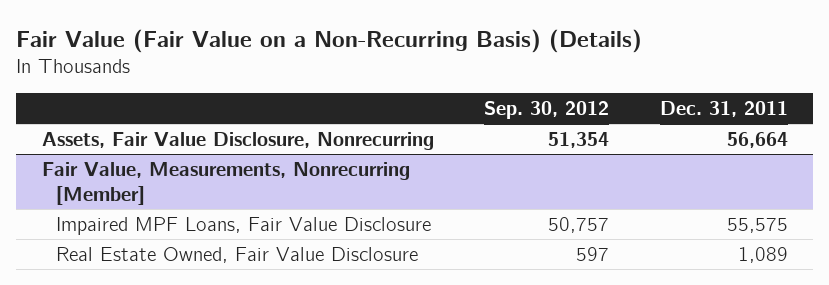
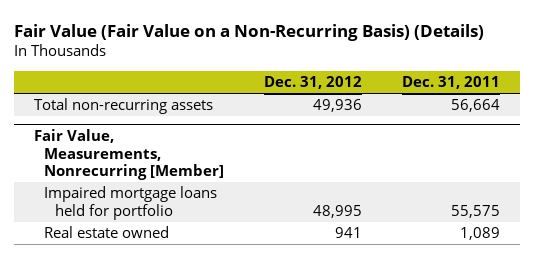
- | Sep. 30, 2012 | Dec. 31, 2011
+ | Dec. 31, 2012 | Dec. 31, 2011
- Assets, Fair Value Disclosure, Nonrecurring | 51,354 | 56,664
+ Total non-recurring assets | 49,936 | 56,664
@ Fair Value, Measurements, Nonrecurring [Member]
- Impaired MPF Loans, Fair Value Disclosure | 50,757 | 55,575
- Real Estate Owned, Fair Value Disclosure | 597 | 1,089
+ Impaired mortgage loans held for portfolio | 48,995 | 55,575
+ Real estate owned | 941 | 1,089

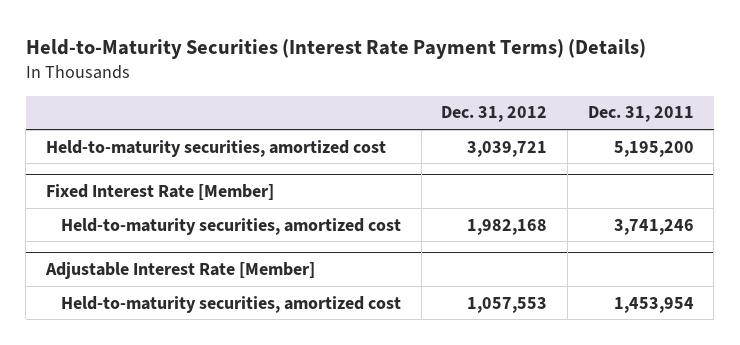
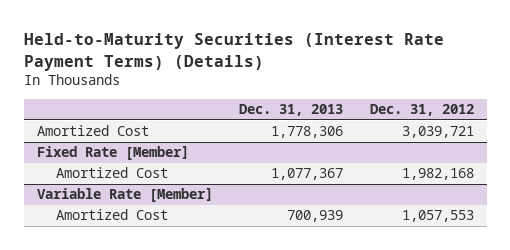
- | Dec. 31, 2012 | Dec. 31, 2011
+ | Dec. 31, 2013 | Dec. 31, 2012
- Held-to-maturity securities, amortized cost | 3,039,721 | 5,195,200
- Fixed Interest Rate [Member]
- Held-to-maturity securities, amortized cost | 1,982,168 | 3,741,246
- Adjustable Interest Rate [Member]
- Held-to-maturity securities, amortized cost | 1,057,553 | 1,453,954
+ Amortized Cost | 1,778,306 | 3,039,721
+ Fixed Rate [Member]
+ Amortized Cost | 1,077,367 | 1,982,168
+ Variable Rate [Member]
+ Amortized Cost | 700,939 | 1,057,553

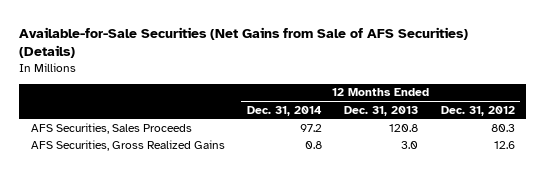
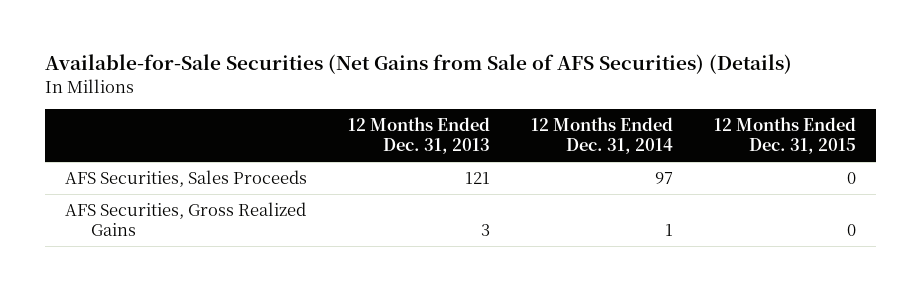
- | 12 Months Ended Dec. 31, 2014 | 12 Months Ended Dec. 31, 2013 | 12 Months Ended Dec. 31, 2012
+ | 12 Months Ended Dec. 31, 2013 | 12 Months Ended Dec. 31, 2014 | 12 Months Ended Dec. 31, 2015
- AFS Securities, Sales Proceeds | 97.2 | 120.8 | 80.3
- AFS Securities, Gross Realized Gains | 0.8 | 3.0 | 12.6
+ AFS Securities, Sales Proceeds | 121 | 97 | 0
+ AFS Securities, Gross Realized Gains | 3 | 1 | 0

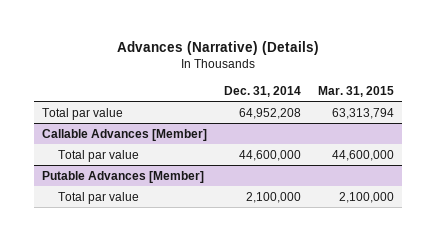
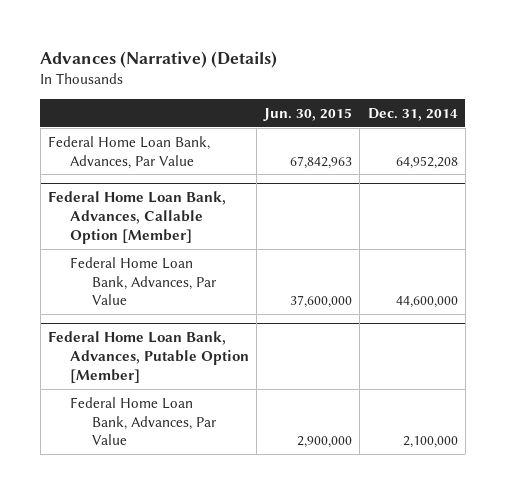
- | Dec. 31, 2014 | Mar. 31, 2015
+ | Jun. 30, 2015 | Dec. 31, 2014
- Total par value | 64,952,208 | 63,313,794
- Callable Advances [Member]
- Total par value | 44,600,000 | 44,600,000
- Putable Advances [Member]
- Total par value | 2,100,000 | 2,100,000
+ Federal Home Loan Bank, Advances, Par Value | 67,842,963 | 64,952,208
+ Federal Home Loan Bank, Advances, Callable Option [Member]
+ Federal Home Loan Bank, Advances, Par Value | 37,600,000 | 44,600,000
+ Federal Home Loan Bank, Advances, Putable Option [Member]
+ Federal Home Loan Bank, Advances, Par Value | 2,900,000 | 2,100,000

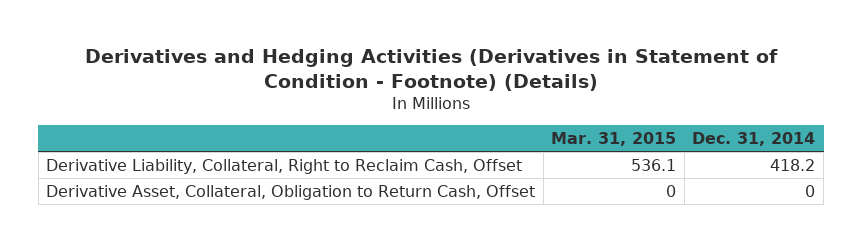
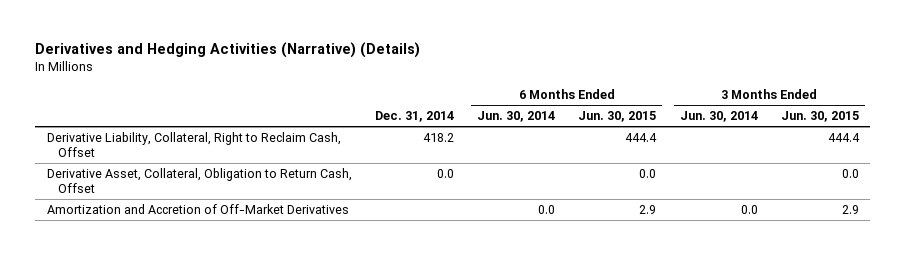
- Derivatives and Hedging Activities (Derivatives in Statement of Condition - Footnote) (Details)
+ Derivatives and Hedging Activities (Narrative) (Details)
- | Mar. 31, 2015 | Dec. 31, 2014
+ | Dec. 31, 2014 | 6 Months Ended Jun. 30, 2014 | 6 Months Ended Jun. 30, 2015 | 3 Months Ended Jun. 30, 2014 | 3 Months Ended Jun. 30, 2015
- Derivative Asset, Collateral, Obligation to Return Cash, Offset | 0 | 0
+ Derivative Asset, Collateral, Obligation to Return Cash, Offset | 0.0 | | 0.0 | | 0.0
+ Amortization and Accretion of Off-Market Derivatives | | 0.0 | 2.9 | 0.0 | 2.9

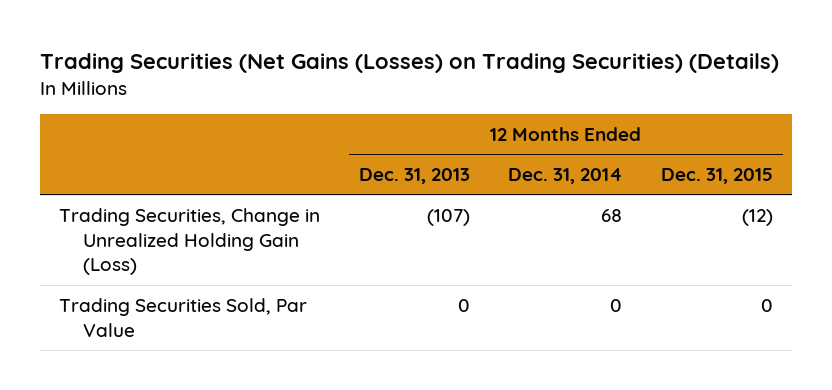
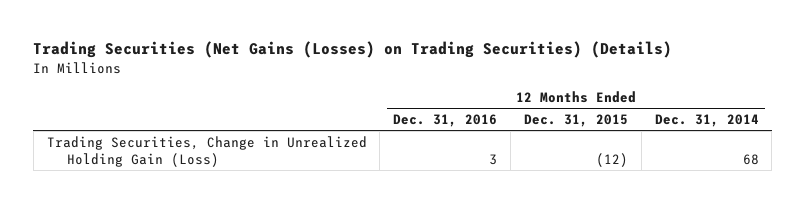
- | 12 Months Ended Dec. 31, 2013 | 12 Months Ended Dec. 31, 2014 | 12 Months Ended Dec. 31, 2015
+ | 12 Months Ended Dec. 31, 2016 | 12 Months Ended Dec. 31, 2015 | 12 Months Ended Dec. 31, 2014
- Trading Securities Sold, Par Value | 0 | 0 | 0

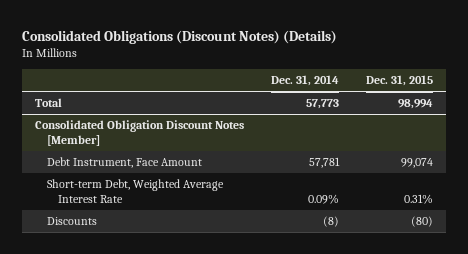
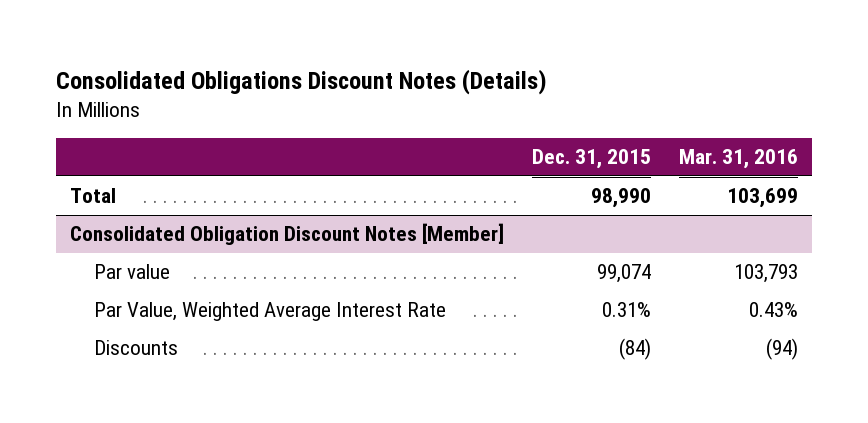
- Consolidated Obligations (Discount Notes) (Details)
+ Consolidated Obligations Discount Notes (Details)
- | Dec. 31, 2014 | Dec. 31, 2015
+ | Dec. 31, 2015 | Mar. 31, 2016
- Total | 57,773 | 98,994
+ Total | 98,990 | 103,699
@ Consolidated Obligation Discount Notes [Member]
- Debt Instrument, Face Amount | 57,781 | 99,074
- Short-term Debt, Weighted Average Interest Rate | 0.09% | 0.31%
- Discounts | (8) | (80)
+ Par value | 99,074 | 103,793
+ Par Value, Weighted Average Interest Rate | 0.31% | 0.43%
+ Discounts | (84) | (94)

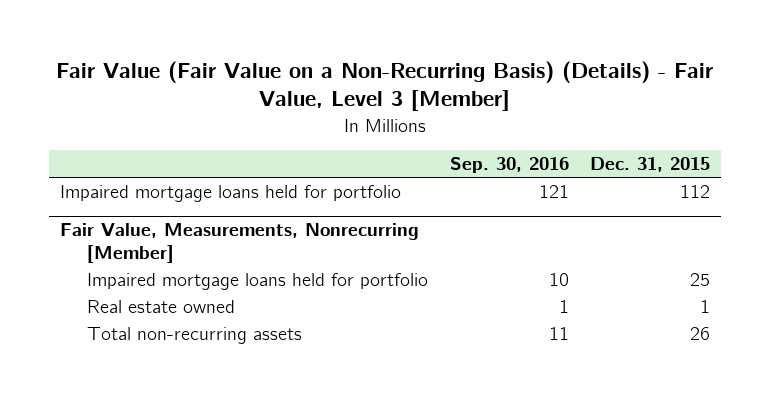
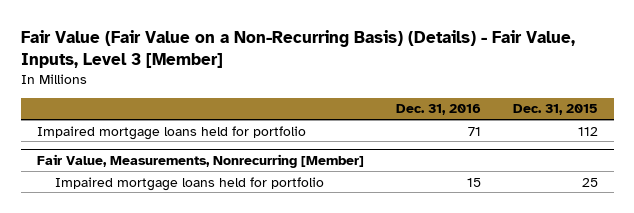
- Fair Value (Fair Value on a Non-Recurring Basis) (Details) - Fair Value, Level 3 [Member]
+ Fair Value (Fair Value on a Non-Recurring Basis) (Details) - Fair Value, Inputs, Level 3 [Member]
- | Sep. 30, 2016 | Dec. 31, 2015
+ | Dec. 31, 2016 | Dec. 31, 2015
@ Fair Value, Measurements, Nonrecurring [Member]
- Real estate owned | 1 | 1
- Total non-recurring assets | 11 | 26

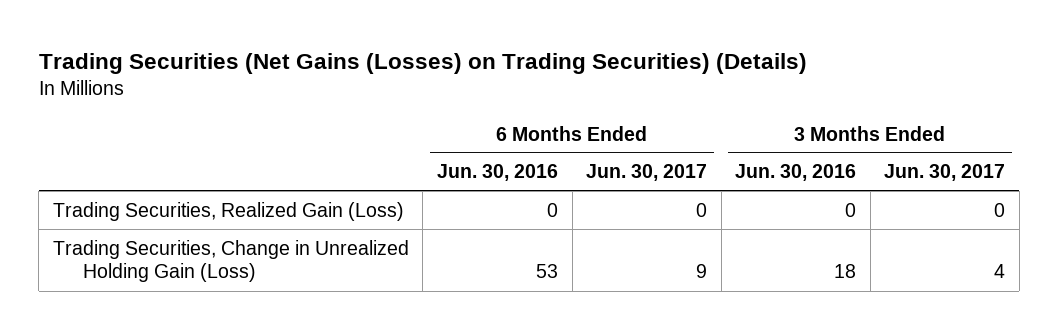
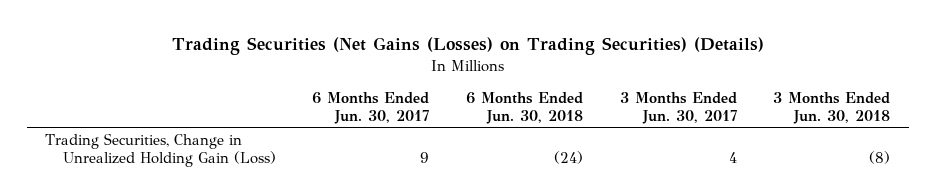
- | 6 Months Ended Jun. 30, 2016 | 6 Months Ended Jun. 30, 2017 | 3 Months Ended Jun. 30, 2016 | 3 Months Ended Jun. 30, 2017
+ | 6 Months Ended Jun. 30, 2017 | 6 Months Ended Jun. 30, 2018 | 3 Months Ended Jun. 30, 2017 | 3 Months Ended Jun. 30, 2018
- Trading Securities, Realized Gain (Loss) | 0 | 0 | 0 | 0

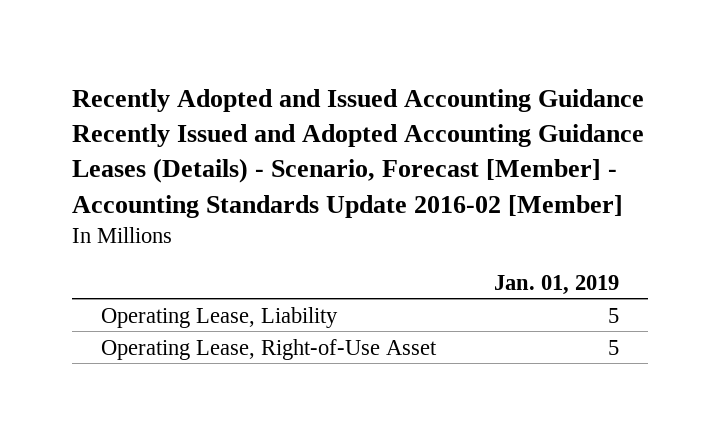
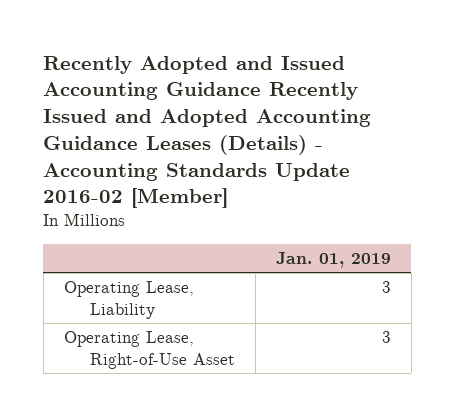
- Recently Adopted and Issued Accounting Guidance Recently Issued and Adopted Accounting Guidance Leases (Details) - Scenario, Forecast [Member] - Accounting Standards Update 2016-02 [Member]
+ Recently Adopted and Issued Accounting Guidance Recently Issued and Adopted Accounting Guidance Leases (Details) - Accounting Standards Update 2016-02 [Member]
- Operating Lease, Liability | 5
- Operating Lease, Right-of-Use Asset | 5
+ Operating Lease, Liability | 3
+ Operating Lease, Right-of-Use Asset | 3

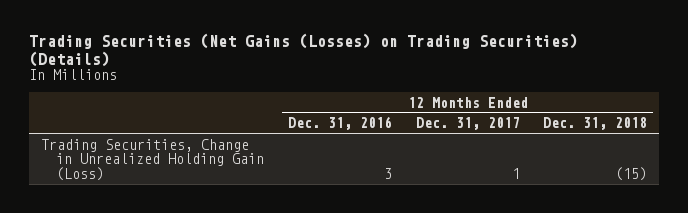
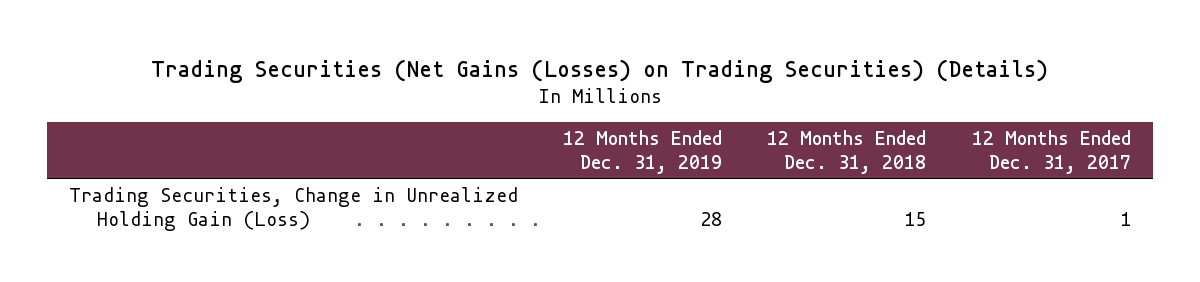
- | 12 Months Ended Dec. 31, 2016 | 12 Months Ended Dec. 31, 2017 | 12 Months Ended Dec. 31, 2018
+ | 12 Months Ended Dec. 31, 2019 | 12 Months Ended Dec. 31, 2018 | 12 Months Ended Dec. 31, 2017
- Trading Securities, Change in Unrealized Holding Gain (Loss) | 3 | 1 | (15)
+ Trading Securities, Change in Unrealized Holding Gain (Loss) | 28 | 15 | 1

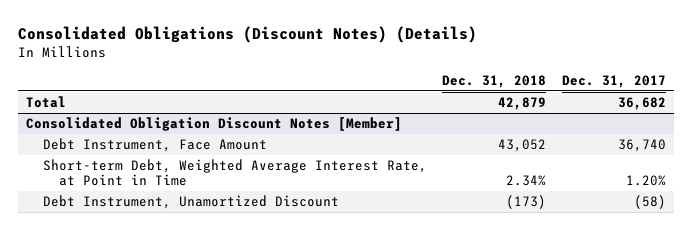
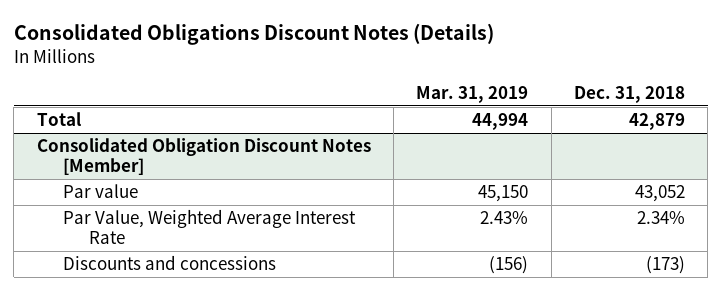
- Consolidated Obligations (Discount Notes) (Details)
+ Consolidated Obligations Discount Notes (Details)
- | Dec. 31, 2018 | Dec. 31, 2017
+ | Mar. 31, 2019 | Dec. 31, 2018
@ Consolidated Obligation Discount Notes [Member]
- Debt Instrument, Face Amount | 43,052 | 36,740
- Short-term Debt, Weighted Average Interest Rate, at Point in Time | 2.34% | 1.20%
- Debt Instrument, Unamortized Discount | (173) | (58)
+ Par value | 45,150 | 43,052
+ Par Value, Weighted Average Interest Rate | 2.43% | 2.34%
+ Discounts and concessions | (156) | (173)

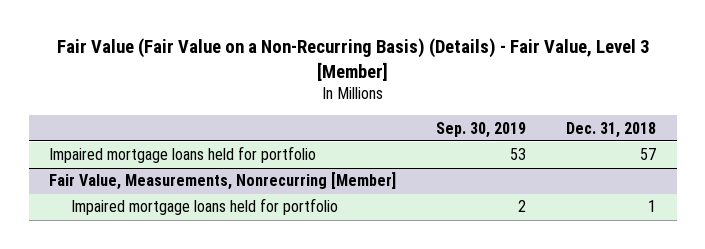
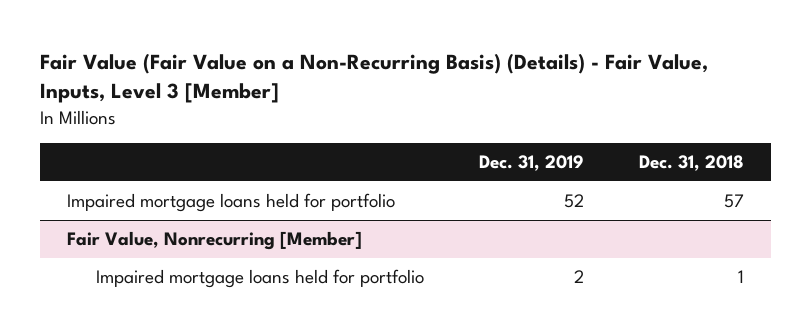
- Fair Value (Fair Value on a Non-Recurring Basis) (Details) - Fair Value, Level 3 [Member]
+ Fair Value (Fair Value on a Non-Recurring Basis) (Details) - Fair Value, Inputs, Level 3 [Member]
- | Sep. 30, 2019 | Dec. 31, 2018
+ | Dec. 31, 2019 | Dec. 31, 2018
- Fair Value, Measurements, Nonrecurring [Member]
+ Fair Value, Nonrecurring [Member]

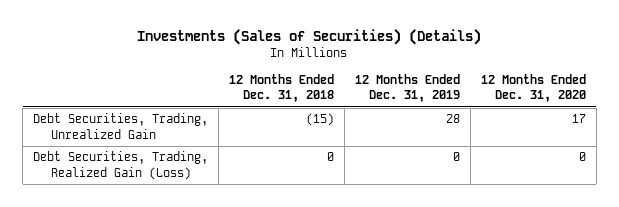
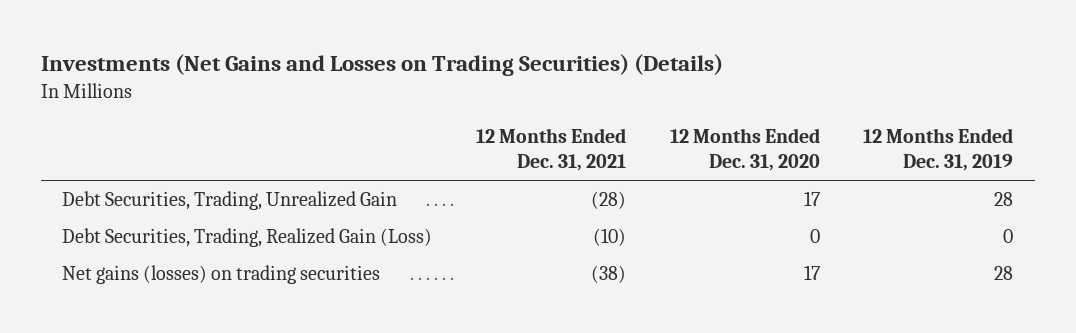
- Investments (Sales of Securities) (Details)
+ Investments (Net Gains and Losses on Trading Securities) (Details)
- | 12 Months Ended Dec. 31, 2018 | 12 Months Ended Dec. 31, 2019 | 12 Months Ended Dec. 31, 2020
+ | 12 Months Ended Dec. 31, 2021 | 12 Months Ended Dec. 31, 2020 | 12 Months Ended Dec. 31, 2019
+ Net gains (losses) on trading securities | (38) | 17 | 28

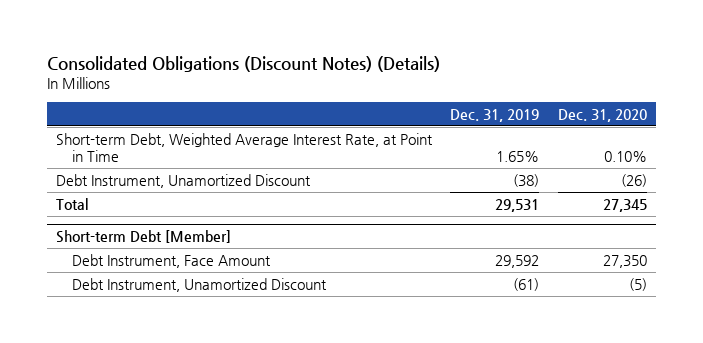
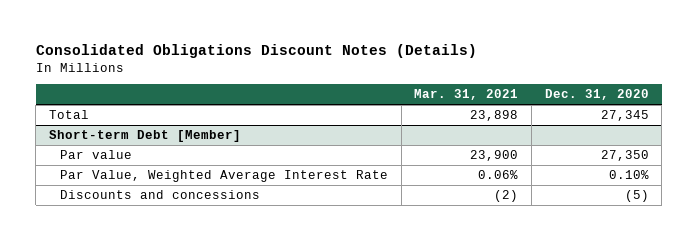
- Consolidated Obligations (Discount Notes) (Details)
+ Consolidated Obligations Discount Notes (Details)
- | Dec. 31, 2019 | Dec. 31, 2020
+ | Mar. 31, 2021 | Dec. 31, 2020
- Short-term Debt, Weighted Average Interest Rate, at Point in Time | 1.65% | 0.10%
- Debt Instrument, Unamortized Discount | (38) | (26)
@ Short-term Debt [Member]
- Debt Instrument, Face Amount | 29,592 | 27,350
- Debt Instrument, Unamortized Discount | (61) | (5)
+ Par value | 23,900 | 27,350
+ Par Value, Weighted Average Interest Rate | 0.06% | 0.10%
+ Discounts and concessions | (2) | (5)

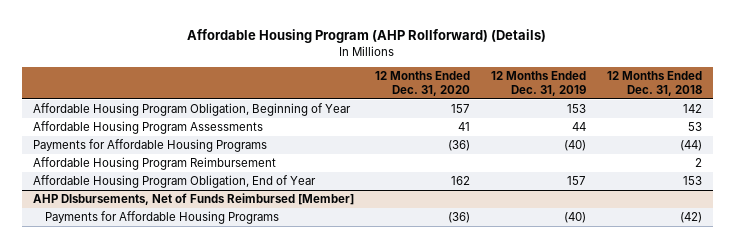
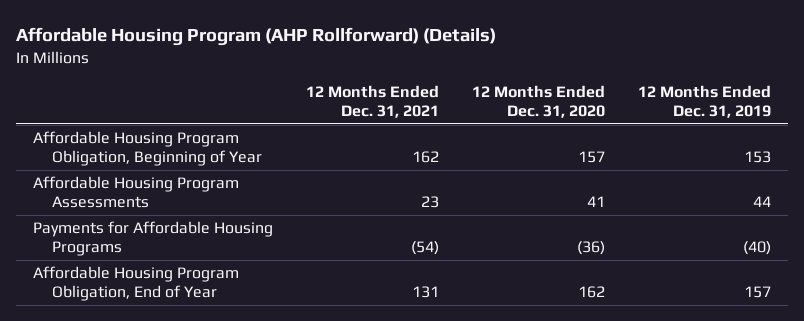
- | 12 Months Ended Dec. 31, 2020 | 12 Months Ended Dec. 31, 2019 | 12 Months Ended Dec. 31, 2018
+ | 12 Months Ended Dec. 31, 2021 | 12 Months Ended Dec. 31, 2020 | 12 Months Ended Dec. 31, 2019
- Affordable Housing Program Reimbursement | | | 2
- AHP DIsbursements, Net of Funds Reimbursed [Member]
- Payments for Affordable Housing Programs | (36) | (40) | (42)

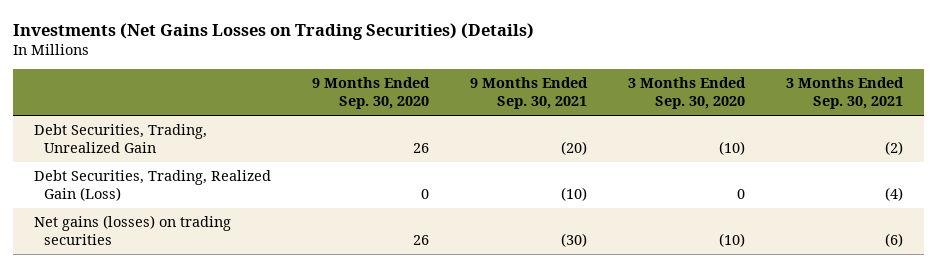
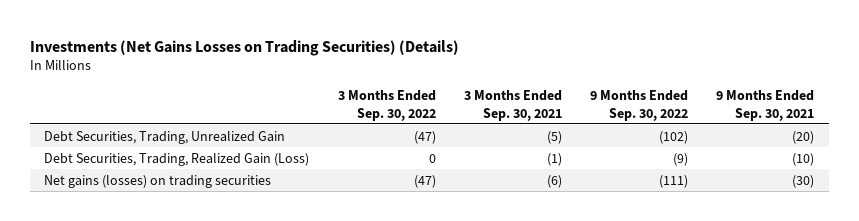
- | 9 Months Ended Sep. 30, 2020 | 9 Months Ended Sep. 30, 2021 | 3 Months Ended Sep. 30, 2020 | 3 Months Ended Sep. 30, 2021
+ | 3 Months Ended Sep. 30, 2022 | 3 Months Ended Sep. 30, 2021 | 9 Months Ended Sep. 30, 2022 | 9 Months Ended Sep. 30, 2021
- Debt Securities, Trading, Unrealized Gain | 26 | (20) | (10) | (2)
- Debt Securities, Trading, Realized Gain (Loss) | 0 | (10) | 0 | (4)
+ Debt Securities, Trading, Unrealized Gain | (47) | (5) | (102) | (20)
+ Debt Securities, Trading, Realized Gain (Loss) | 0 | (1) | (9) | (10)

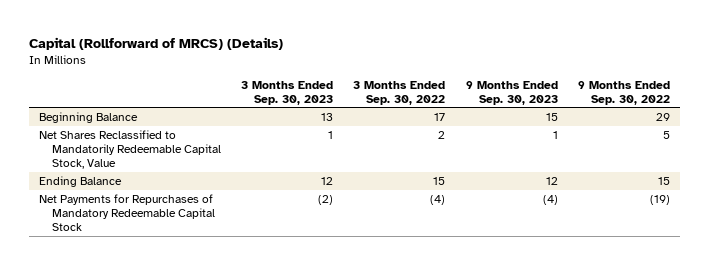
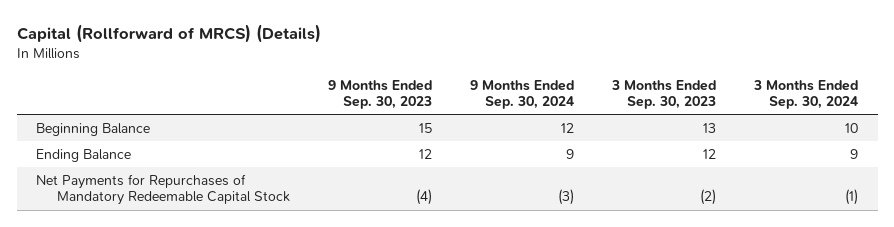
- | 3 Months Ended Sep. 30, 2023 | 3 Months Ended Sep. 30, 2022 | 9 Months Ended Sep. 30, 2023 | 9 Months Ended Sep. 30, 2022
+ | 9 Months Ended Sep. 30, 2023 | 9 Months Ended Sep. 30, 2024 | 3 Months Ended Sep. 30, 2023 | 3 Months Ended Sep. 30, 2024
- Net Shares Reclassified to Mandatorily Redeemable Capital Stock, Value | 1 | 2 | 1 | 5

